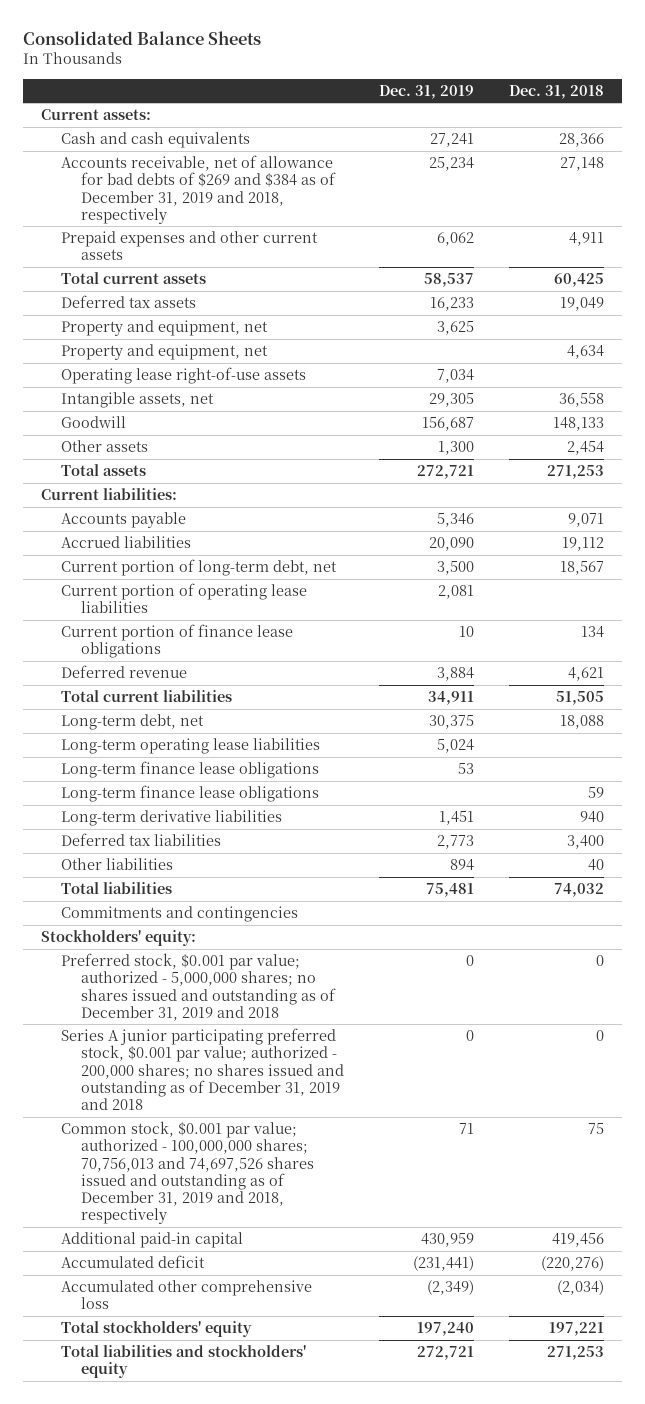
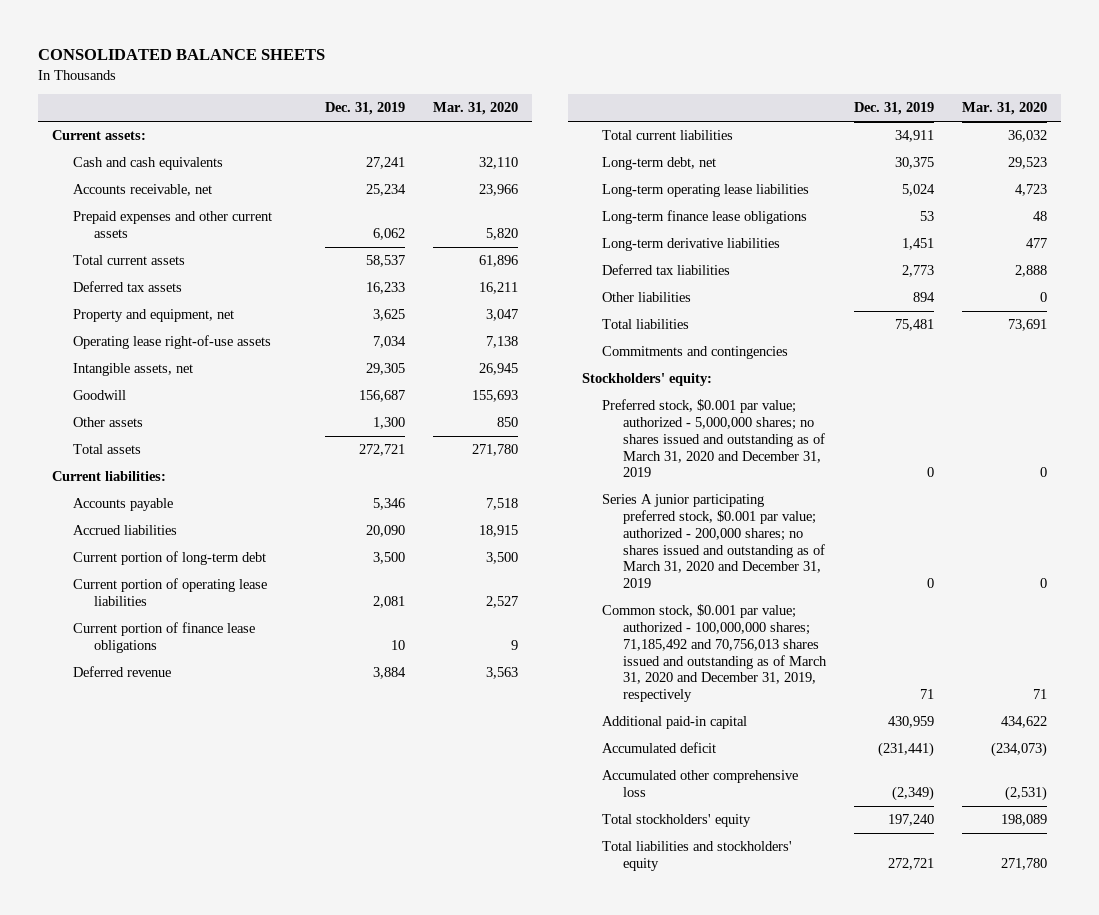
- Consolidated Balance Sheets
+ CONSOLIDATED BALANCE SHEETS
- | Dec. 31, 2019 | Dec. 31, 2018
+ | Dec. 31, 2019 | Mar. 31, 2020
- Accounts receivable, net of allowance for bad debts of $269 and $384 as of December 31, 2019 and 2018, respectively | 25,234 | 27,148
+ Accounts receivable, net | 25,234 | 23,966
- Property and equipment, net | | 4,634
- Current portion of long-term debt, net | 3,500 | 18,567
+ Current portion of long-term debt | 3,500 | 3,500
- Long-term finance lease obligations | | 59
- Preferred stock, $0.001 par value; authorized - 5,000,000 shares; no shares issued and outstanding as of December 31, 2019 and 2018 | 0 | 0
- Series A junior participating preferred stock, $0.001 par value; authorized - 200,000 shares; no shares issued and outstanding as of December 31, 2019 and 2018 | 0 | 0
- Common stock, $0.001 par value; authorized - 100,000,000 shares; 70,756,013 and 74,697,526 shares issued and outstanding as of December 31, 2019 and 2018, respectively | 71 | 75
+ Preferred stock, $0.001 par value; authorized - 5,000,000 shares; no shares issued and outstanding as of March 31, 2020 and December 31, 2019 | 0 | 0
+ Series A junior participating preferred stock, $0.001 par value; authorized - 200,000 shares; no shares issued and outstanding as of March 31, 2020 and December 31, 2019 | 0 | 0
+ Common stock, $0.001 par value; authorized - 100,000,000 shares; 71,185,492 and 70,756,013 shares issued and outstanding as of March 31, 2020 and December 31, 2019, respectively | 71 | 71

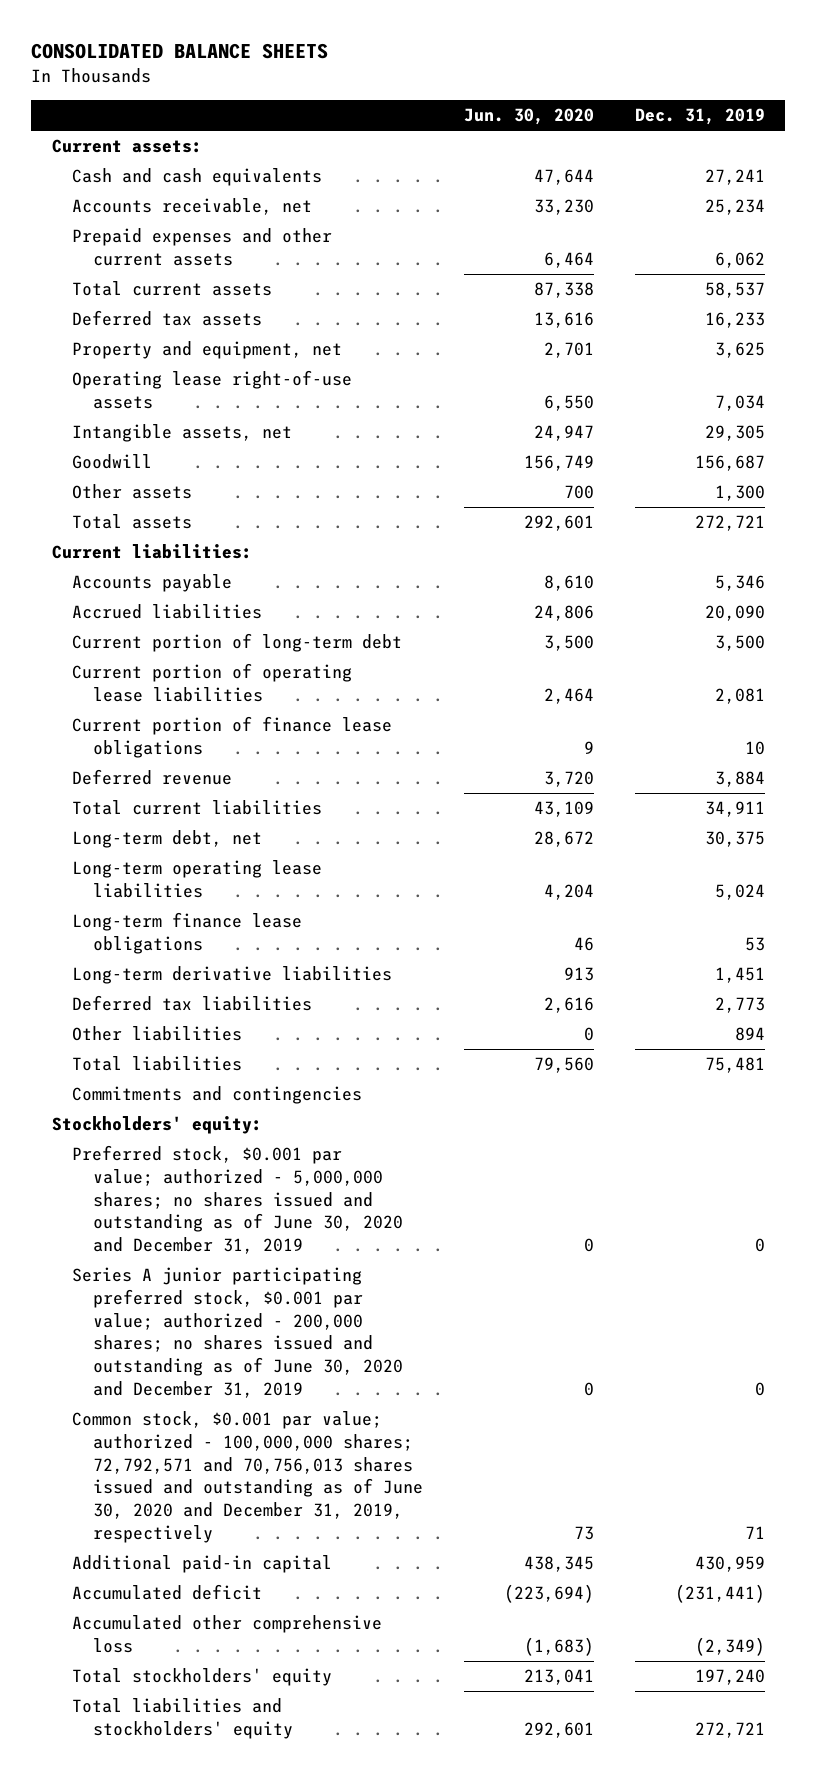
- | Dec. 31, 2019 | Mar. 31, 2020
+ | Jun. 30, 2020 | Dec. 31, 2019
- Preferred stock, $0.001 par value; authorized - 5,000,000 shares; no shares issued and outstanding as of March 31, 2020 and December 31, 2019 | 0 | 0
- Series A junior participating preferred stock, $0.001 par value; authorized - 200,000 shares; no shares issued and outstanding as of March 31, 2020 and December 31, 2019 | 0 | 0
- Common stock, $0.001 par value; authorized - 100,000,000 shares; 71,185,492 and 70,756,013 shares issued and outstanding as of March 31, 2020 and December 31, 2019, respectively | 71 | 71
+ Preferred stock, $0.001 par value; authorized - 5,000,000 shares; no shares issued and outstanding as of June 30, 2020 and December 31, 2019 | 0 | 0
+ Series A junior participating preferred stock, $0.001 par value; authorized - 200,000 shares; no shares issued and outstanding as of June 30, 2020 and December 31, 2019 | 0 | 0
+ Common stock, $0.001 par value; authorized - 100,000,000 shares; 72,792,571 and 70,756,013 shares issued and outstanding as of June 30, 2020 and December 31, 2019, respectively | 73 | 71

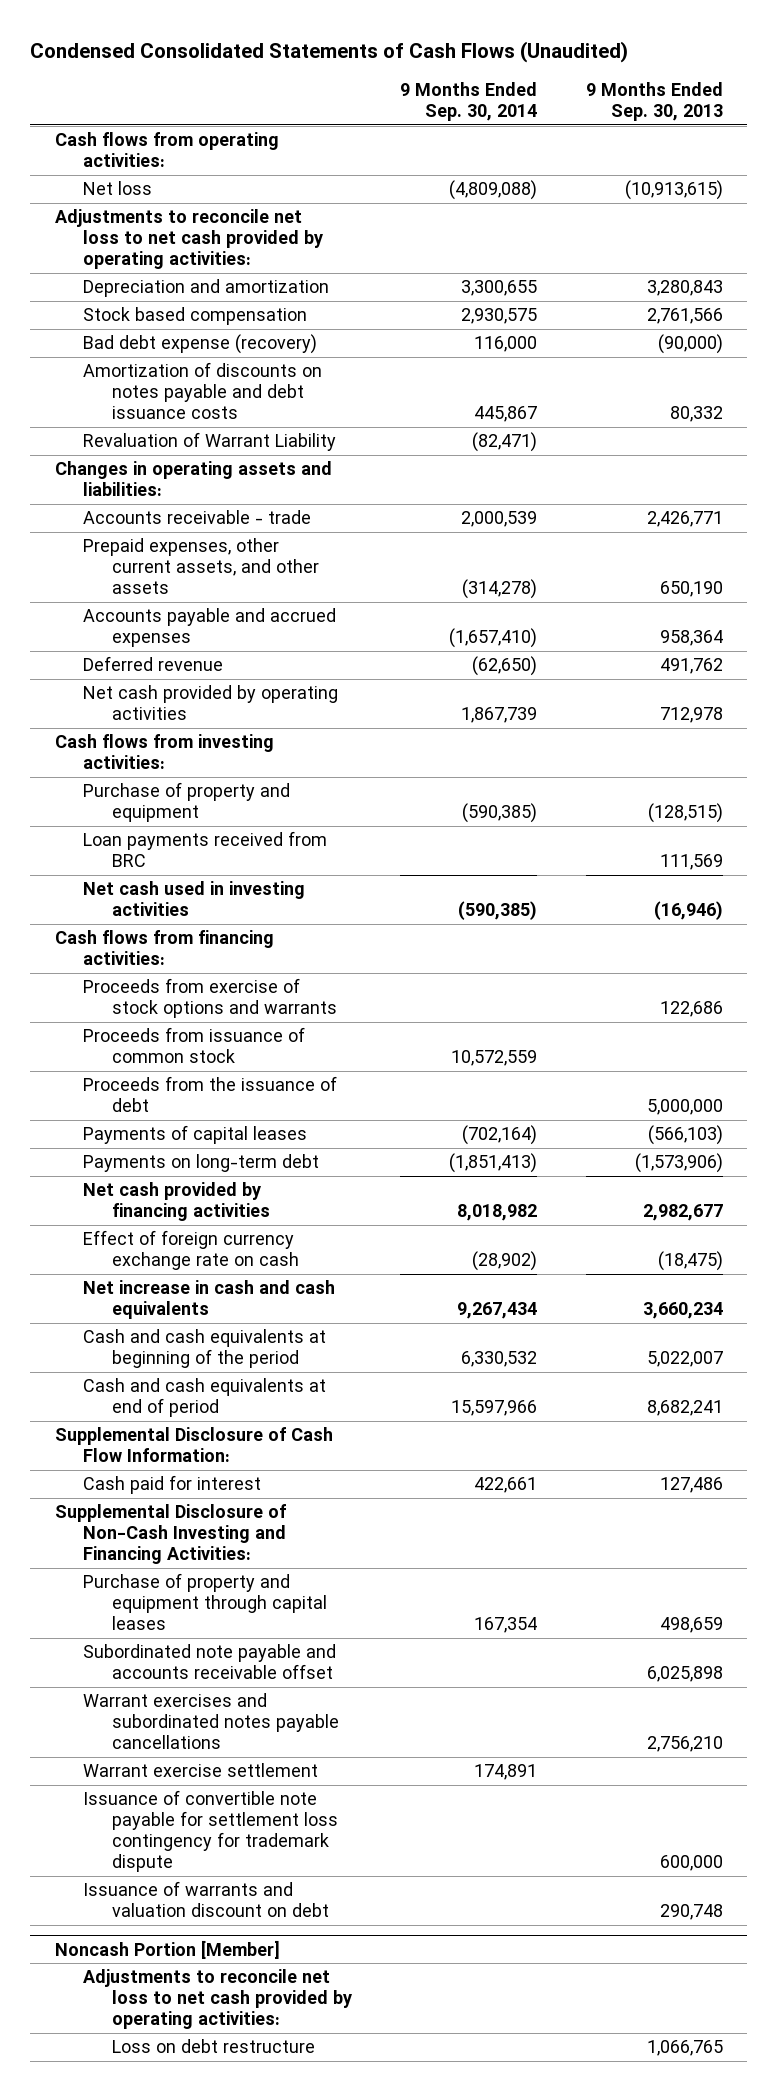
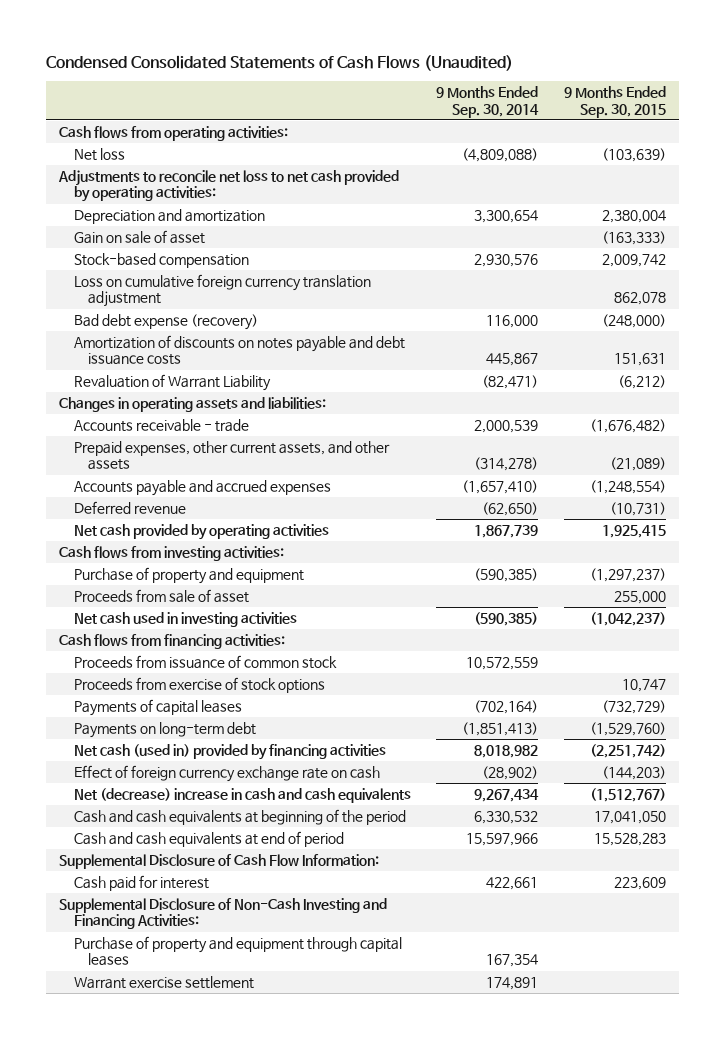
- | 9 Months Ended Sep. 30, 2014 | 9 Months Ended Sep. 30, 2013
+ | 9 Months Ended Sep. 30, 2014 | 9 Months Ended Sep. 30, 2015
- Depreciation and amortization | 3,300,655 | 3,280,843
- Stock based compensation | 2,930,575 | 2,761,566
+ Depreciation and amortization | 3,300,654 | 2,380,004
+ Gain on sale of asset | | (163,333)
+ Stock-based compensation | 2,930,576 | 2,009,742
+ Loss on cumulative foreign currency translation adjustment | | 862,078
- Loan payments received from BRC | | 111,569
+ Proceeds from sale of asset | | 255,000
- Proceeds from exercise of stock options and warrants | | 122,686
- Proceeds from the issuance of debt | | 5,000,000
+ Proceeds from exercise of stock options | | 10,747
- Net cash provided by financing activities | 8,018,982 | 2,982,677
+ Net cash (used in) provided by financing activities | 8,018,982 | (2,251,742)
- Net increase in cash and cash equivalents | 9,267,434 | 3,660,234
+ Net (decrease) increase in cash and cash equivalents | 9,267,434 | (1,512,767)
- Subordinated note payable and accounts receivable offset | | 6,025,898
- Warrant exercises and subordinated notes payable cancellations | | 2,756,210
- Issuance of convertible note payable for settlement loss contingency for trademark dispute | | 600,000
- Issuance of warrants and valuation discount on debt | | 290,748
- Noncash Portion [Member]
- Adjustments to reconcile net loss to net cash provided by operating activities:
- Loss on debt restructure | | 1,066,765

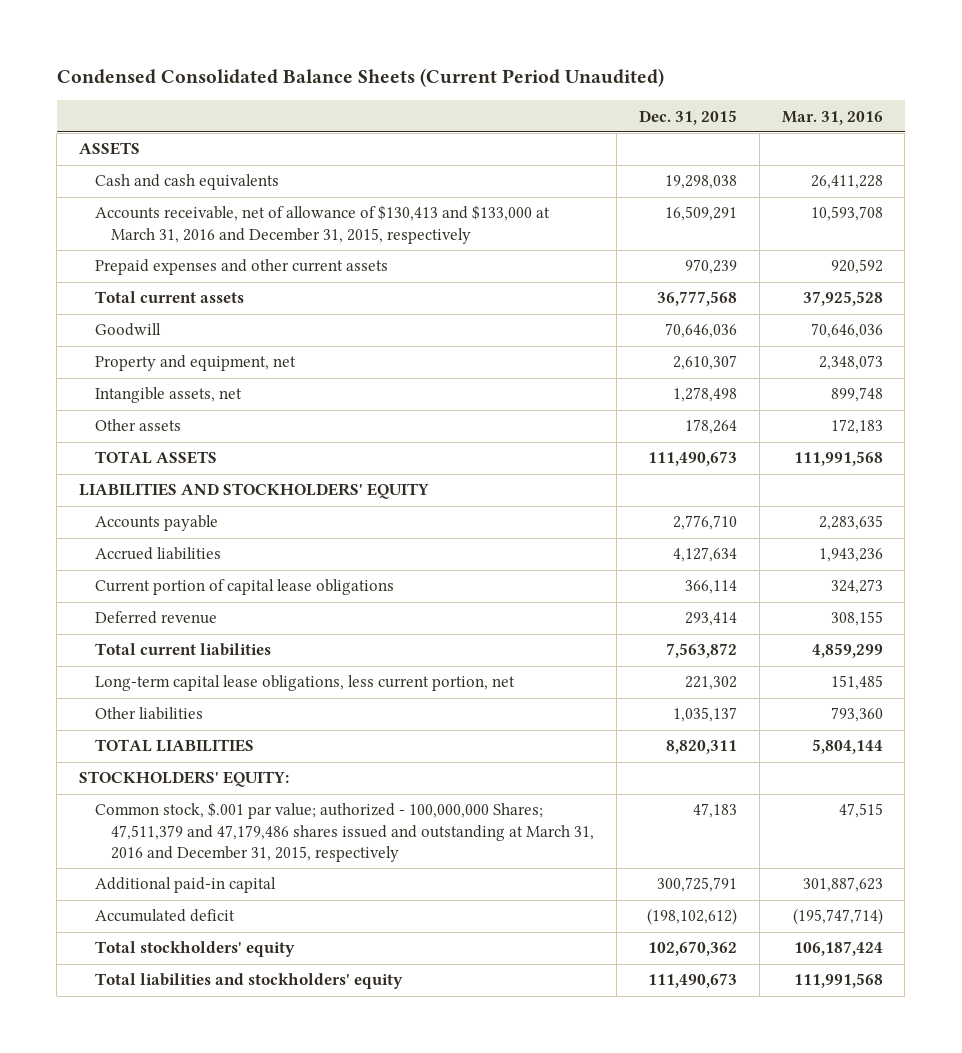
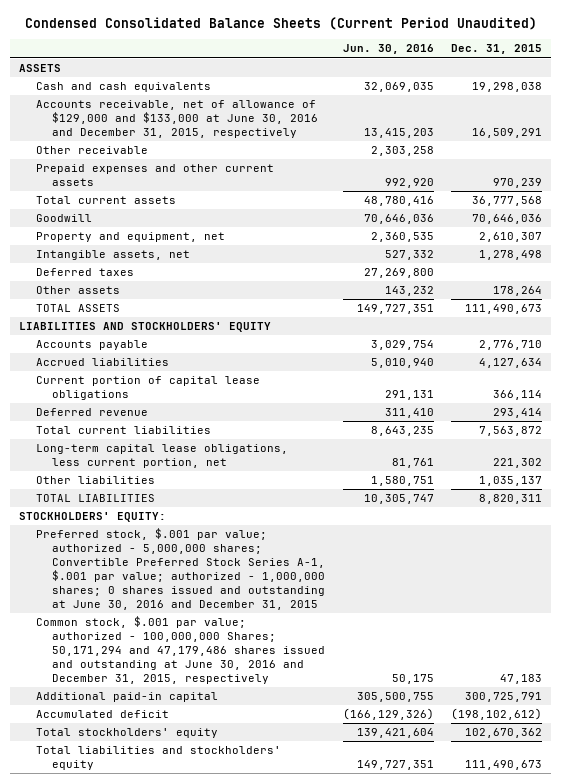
- | Dec. 31, 2015 | Mar. 31, 2016
+ | Jun. 30, 2016 | Dec. 31, 2015
- Accounts receivable, net of allowance of $130,413 and $133,000 at March 31, 2016 and December 31, 2015, respectively | 16,509,291 | 10,593,708
+ Accounts receivable, net of allowance of $129,000 and $133,000 at June 30, 2016 and December 31, 2015, respectively | 13,415,203 | 16,509,291
+ Other receivable | 2,303,258 |
+ Deferred taxes | 27,269,800 |
- Common stock, $.001 par value; authorized - 100,000,000 Shares; 47,511,379 and 47,179,486 shares issued and outstanding at March 31, 2016 and December 31, 2015, respectively | 47,183 | 47,515
+ Preferred stock, $.001 par value; authorized - 5,000,000 shares; Convertible Preferred Stock Series A-1, $.001 par value; authorized - 1,000,000 shares; 0 shares issued and outstanding at June 30, 2016 and December 31, 2015
+ Common stock, $.001 par value; authorized - 100,000,000 Shares; 50,171,294 and 47,179,486 shares issued and outstanding at June 30, 2016 and December 31, 2015, respectively | 50,175 | 47,183

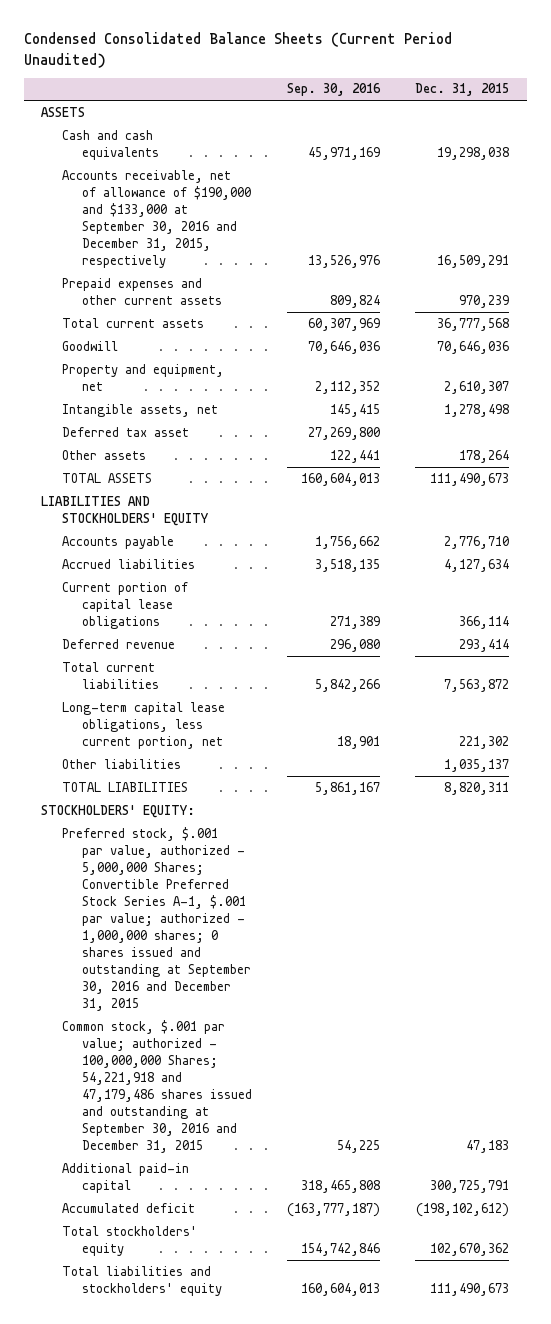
- | Jun. 30, 2016 | Dec. 31, 2015
+ | Sep. 30, 2016 | Dec. 31, 2015
- Accounts receivable, net of allowance of $129,000 and $133,000 at June 30, 2016 and December 31, 2015, respectively | 13,415,203 | 16,509,291
- Other receivable | 2,303,258 |
+ Accounts receivable, net of allowance of $190,000 and $133,000 at September 30, 2016 and December 31, 2015, respectively | 13,526,976 | 16,509,291
- Deferred taxes | 27,269,800 |
+ Deferred tax asset | 27,269,800 |
- Preferred stock, $.001 par value; authorized - 5,000,000 shares; Convertible Preferred Stock Series A-1, $.001 par value; authorized - 1,000,000 shares; 0 shares issued and outstanding at June 30, 2016 and December 31, 2015
- Common stock, $.001 par value; authorized - 100,000,000 Shares; 50,171,294 and 47,179,486 shares issued and outstanding at June 30, 2016 and December 31, 2015, respectively | 50,175 | 47,183
+ Preferred stock, $.001 par value, authorized - 5,000,000 Shares; Convertible Preferred Stock Series A-1, $.001 par value; authorized - 1,000,000 shares; 0 shares issued and outstanding at September 30, 2016 and December 31, 2015
+ Common stock, $.001 par value; authorized - 100,000,000 Shares; 54,221,918 and 47,179,486 shares issued and outstanding at September 30, 2016 and December 31, 2015 | 54,225 | 47,183

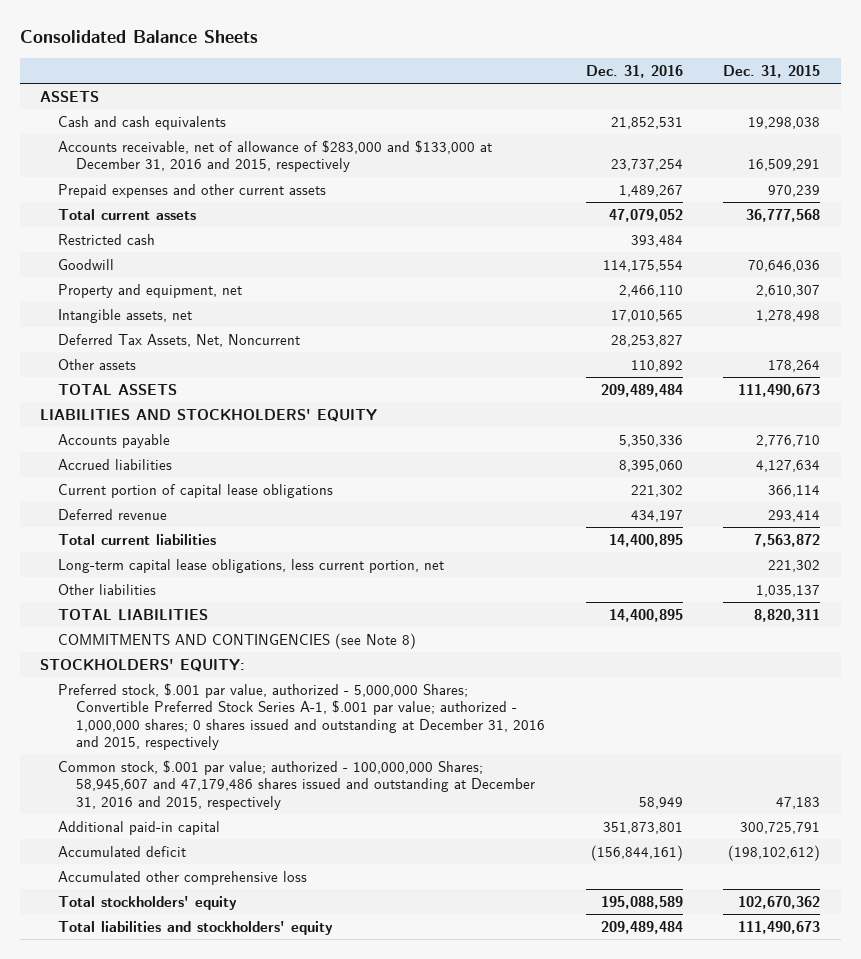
- Condensed Consolidated Balance Sheets (Current Period Unaudited)
+ Consolidated Balance Sheets
- | Sep. 30, 2016 | Dec. 31, 2015
+ | Dec. 31, 2016 | Dec. 31, 2015
- Accounts receivable, net of allowance of $190,000 and $133,000 at September 30, 2016 and December 31, 2015, respectively | 13,526,976 | 16,509,291
+ Accounts receivable, net of allowance of $283,000 and $133,000 at December 31, 2016 and 2015, respectively | 23,737,254 | 16,509,291
+ Restricted cash | 393,484 |
- Deferred tax asset | 27,269,800 |
+ Deferred Tax Assets, Net, Noncurrent | 28,253,827 |
+ COMMITMENTS AND CONTINGENCIES (see Note 8)
- Preferred stock, $.001 par value, authorized - 5,000,000 Shares; Convertible Preferred Stock Series A-1, $.001 par value; authorized - 1,000,000 shares; 0 shares issued and outstanding at September 30, 2016 and December 31, 2015
- Common stock, $.001 par value; authorized - 100,000,000 Shares; 54,221,918 and 47,179,486 shares issued and outstanding at September 30, 2016 and December 31, 2015 | 54,225 | 47,183
+ Preferred stock, $.001 par value, authorized - 5,000,000 Shares; Convertible Preferred Stock Series A-1, $.001 par value; authorized - 1,000,000 shares; 0 shares issued and outstanding at December 31, 2016 and 2015, respectively
+ Common stock, $.001 par value; authorized - 100,000,000 Shares; 58,945,607 and 47,179,486 shares issued and outstanding at December 31, 2016 and 2015, respectively | 58,949 | 47,183
+ Accumulated other comprehensive loss

